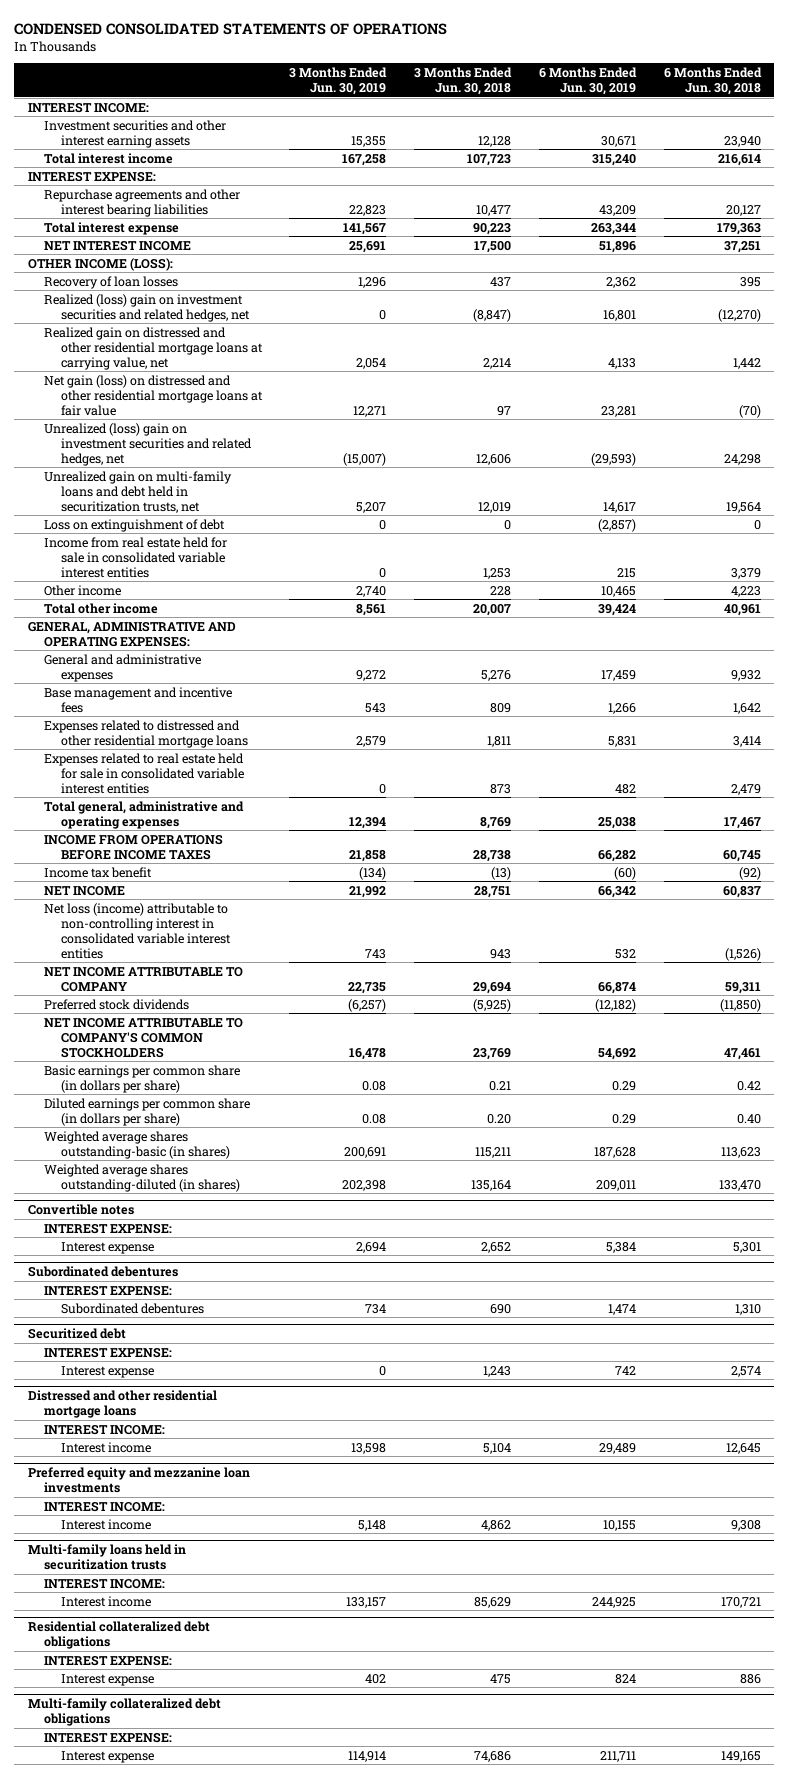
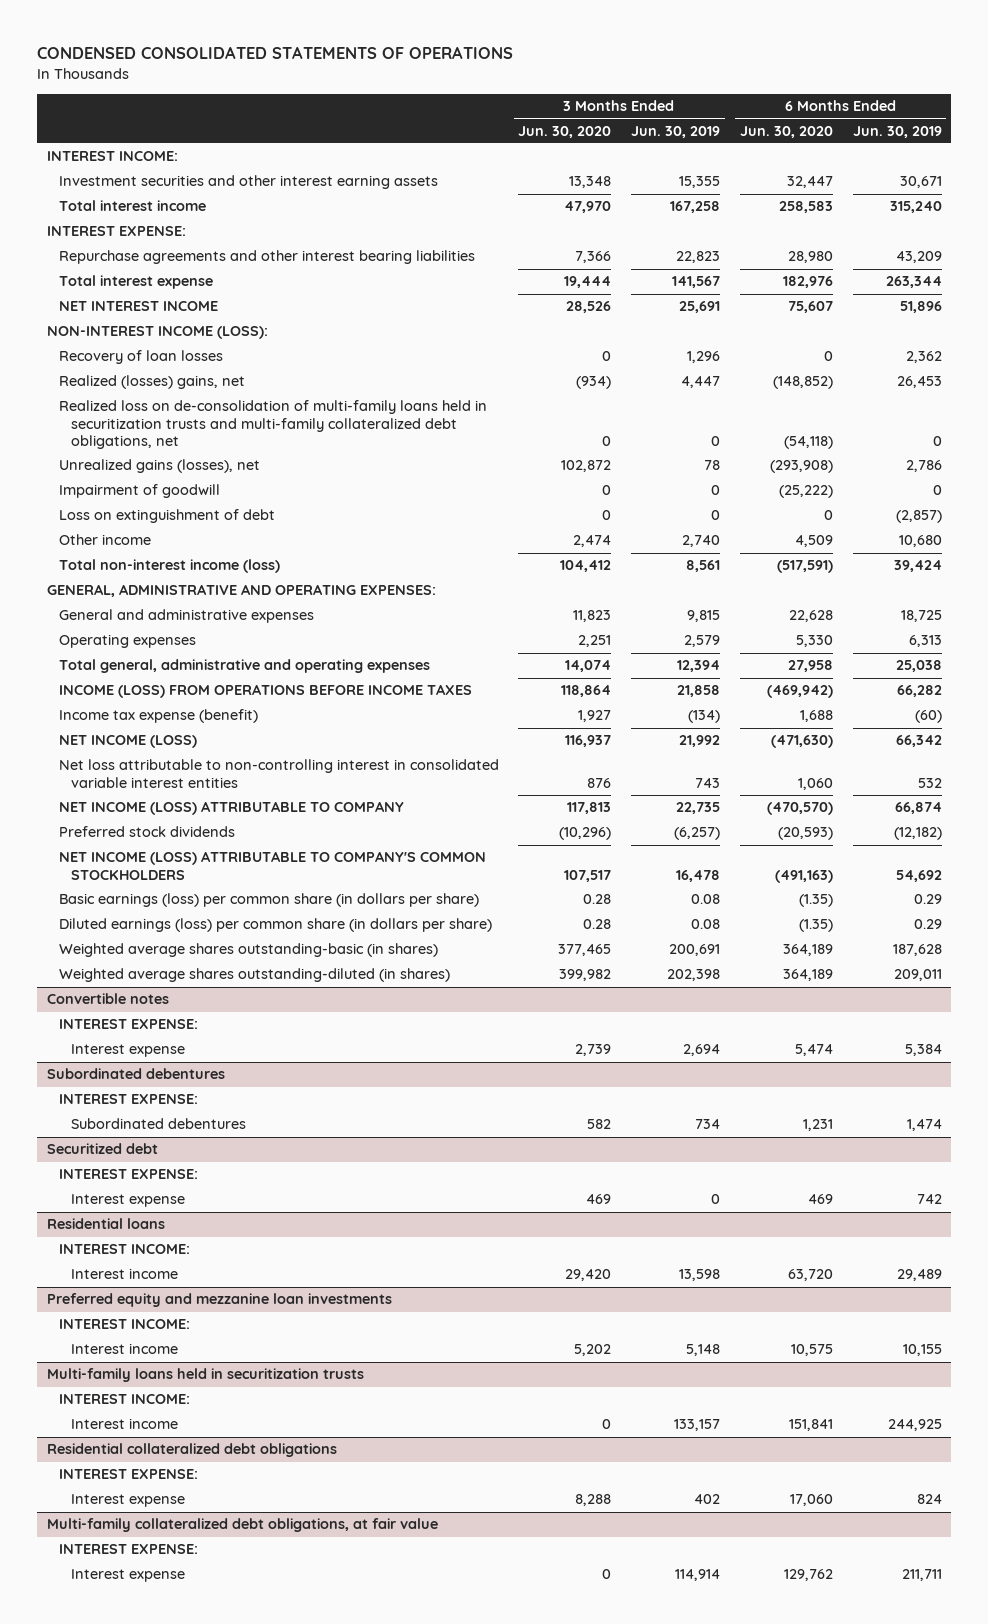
- | 3 Months Ended Jun. 30, 2019 | 3 Months Ended Jun. 30, 2018 | 6 Months Ended Jun. 30, 2019 | 6 Months Ended Jun. 30, 2018
+ | 3 Months Ended Jun. 30, 2020 | 3 Months Ended Jun. 30, 2019 | 6 Months Ended Jun. 30, 2020 | 6 Months Ended Jun. 30, 2019
- OTHER INCOME (LOSS):
+ NON-INTEREST INCOME (LOSS):
- Realized (loss) gain on investment securities and related hedges, net | 0 | (8,847) | 16,801 | (12,270)
- Realized gain on distressed and other residential mortgage loans at carrying value, net | 2,054 | 2,214 | 4,133 | 1,442
- Net gain (loss) on distressed and other residential mortgage loans at fair value | 12,271 | 97 | 23,281 | (70)
- Unrealized (loss) gain on investment securities and related hedges, net | (15,007) | 12,606 | (29,593) | 24,298
- Unrealized gain on multi-family loans and debt held in securitization trusts, net | 5,207 | 12,019 | 14,617 | 19,564
+ Realized (losses) gains, net | (934) | 4,447 | (148,852) | 26,453
+ Realized loss on de-consolidation of multi-family loans held in securitization trusts and multi-family collateralized debt obligations, net | 0 | 0 | (54,118) | 0
+ Unrealized gains (losses), net | 102,872 | 78 | (293,908) | 2,786
+ Impairment of goodwill | 0 | 0 | (25,222) | 0
- Income from real estate held for sale in consolidated variable interest entities | 0 | 1,253 | 215 | 3,379
- Other income | 2,740 | 228 | 10,465 | 4,223
- Total other income | 8,561 | 20,007 | 39,424 | 40,961
+ Other income | 2,474 | 2,740 | 4,509 | 10,680
+ Total non-interest income (loss) | 104,412 | 8,561 | (517,591) | 39,424
- General and administrative expenses | 9,272 | 5,276 | 17,459 | 9,932
- Base management and incentive fees | 543 | 809 | 1,266 | 1,642
- Expenses related to distressed and other residential mortgage loans | 2,579 | 1,811 | 5,831 | 3,414
- Expenses related to real estate held for sale in consolidated variable interest entities | 0 | 873 | 482 | 2,479
+ General and administrative expenses | 11,823 | 9,815 | 22,628 | 18,725
+ Operating expenses | 2,251 | 2,579 | 5,330 | 6,313
- INCOME FROM OPERATIONS BEFORE INCOME TAXES | 21,858 | 28,738 | 66,282 | 60,745
- Income tax benefit | (134) | (13) | (60) | (92)
- NET INCOME | 21,992 | 28,751 | 66,342 | 60,837
- Net loss (income) attributable to non-controlling interest in consolidated variable interest entities | 743 | 943 | 532 | (1,526)
- NET INCOME ATTRIBUTABLE TO COMPANY | 22,735 | 29,694 | 66,874 | 59,311
+ INCOME (LOSS) FROM OPERATIONS BEFORE INCOME TAXES | 118,864 | 21,858 | (469,942) | 66,282
+ Income tax expense (benefit) | 1,927 | (134) | 1,688 | (60)
+ NET INCOME (LOSS) | 116,937 | 21,992 | (471,630) | 66,342
+ Net loss attributable to non-controlling interest in consolidated variable interest entities | 876 | 743 | 1,060 | 532
+ NET INCOME (LOSS) ATTRIBUTABLE TO COMPANY | 117,813 | 22,735 | (470,570) | 66,874
- NET INCOME ATTRIBUTABLE TO COMPANY'S COMMON STOCKHOLDERS | 16,478 | 23,769 | 54,692 | 47,461
- Basic earnings per common share (in dollars per share) | 0.08 | 0.21 | 0.29 | 0.42
- Diluted earnings per common share (in dollars per share) | 0.08 | 0.20 | 0.29 | 0.40
+ NET INCOME (LOSS) ATTRIBUTABLE TO COMPANY'S COMMON STOCKHOLDERS | 107,517 | 16,478 | (491,163) | 54,692
+ Basic earnings (loss) per common share (in dollars per share) | 0.28 | 0.08 | (1.35) | 0.29
+ Diluted earnings (loss) per common share (in dollars per share) | 0.28 | 0.08 | (1.35) | 0.29
- Distressed and other residential mortgage loans
+ Residential loans
- Multi-family collateralized debt obligations
+ Multi-family collateralized debt obligations, at fair value

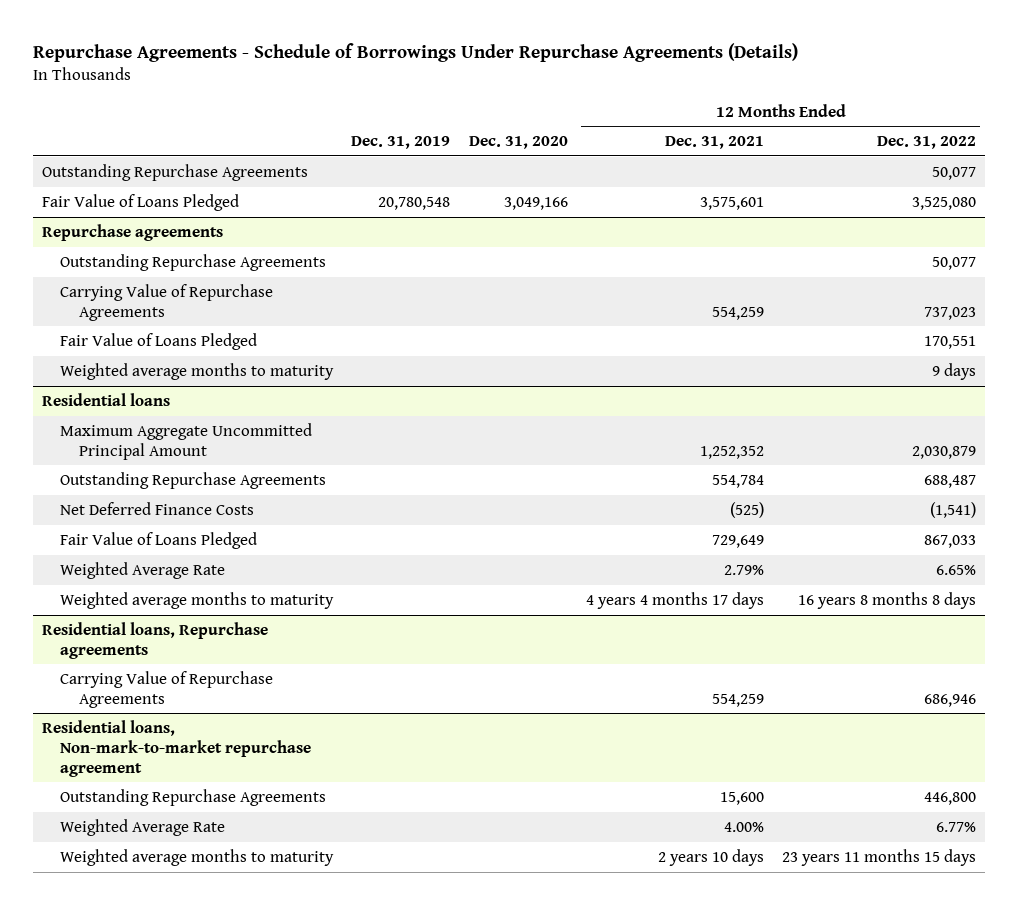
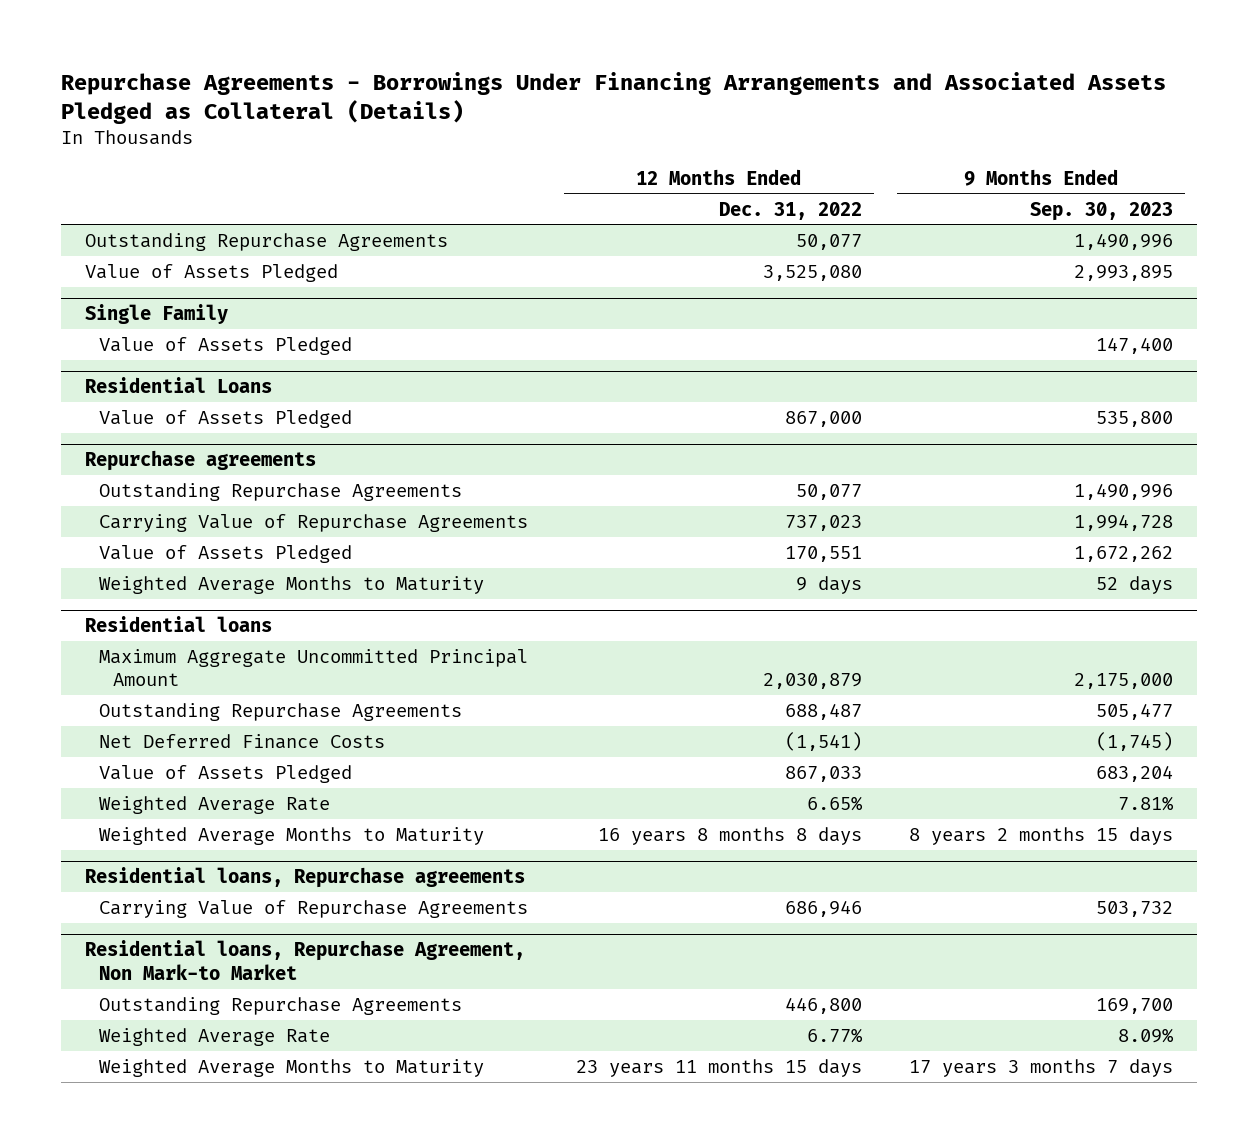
- Repurchase Agreements - Schedule of Borrowings Under Repurchase Agreements (Details)
+ Repurchase Agreements - Borrowings Under Financing Arrangements and Associated Assets Pledged as Collateral (Details)
- | Dec. 31, 2019 | Dec. 31, 2020 | 12 Months Ended Dec. 31, 2021 | 12 Months Ended Dec. 31, 2022
+ | 12 Months Ended Dec. 31, 2022 | 9 Months Ended Sep. 30, 2023
- Fair Value of Loans Pledged | 20,780,548 | 3,049,166 | 3,575,601 | 3,525,080
+ Value of Assets Pledged | 3,525,080 | 2,993,895
+ Single Family
+ Value of Assets Pledged | | 147,400
+ Residential Loans
+ Value of Assets Pledged | 867,000 | 535,800
@ Repurchase agreements
- Fair Value of Loans Pledged | | | | 170,551
- Weighted average months to maturity | | | | 9 days
+ Value of Assets Pledged | 170,551 | 1,672,262
+ Weighted Average Months to Maturity | 9 days | 52 days
@ Residential loans
- Fair Value of Loans Pledged | | | 729,649 | 867,033
+ Value of Assets Pledged | 867,033 | 683,204
- Weighted average months to maturity | | | 4 years 4 months 17 days | 16 years 8 months 8 days
+ Weighted Average Months to Maturity | 16 years 8 months 8 days | 8 years 2 months 15 days
- Residential loans, Non-mark-to-market repurchase agreement
+ Residential loans, Repurchase Agreement, Non Mark-to Market
- Weighted average months to maturity | | | 2 years 10 days | 23 years 11 months 15 days
+ Weighted Average Months to Maturity | 23 years 11 months 15 days | 17 years 3 months 7 days

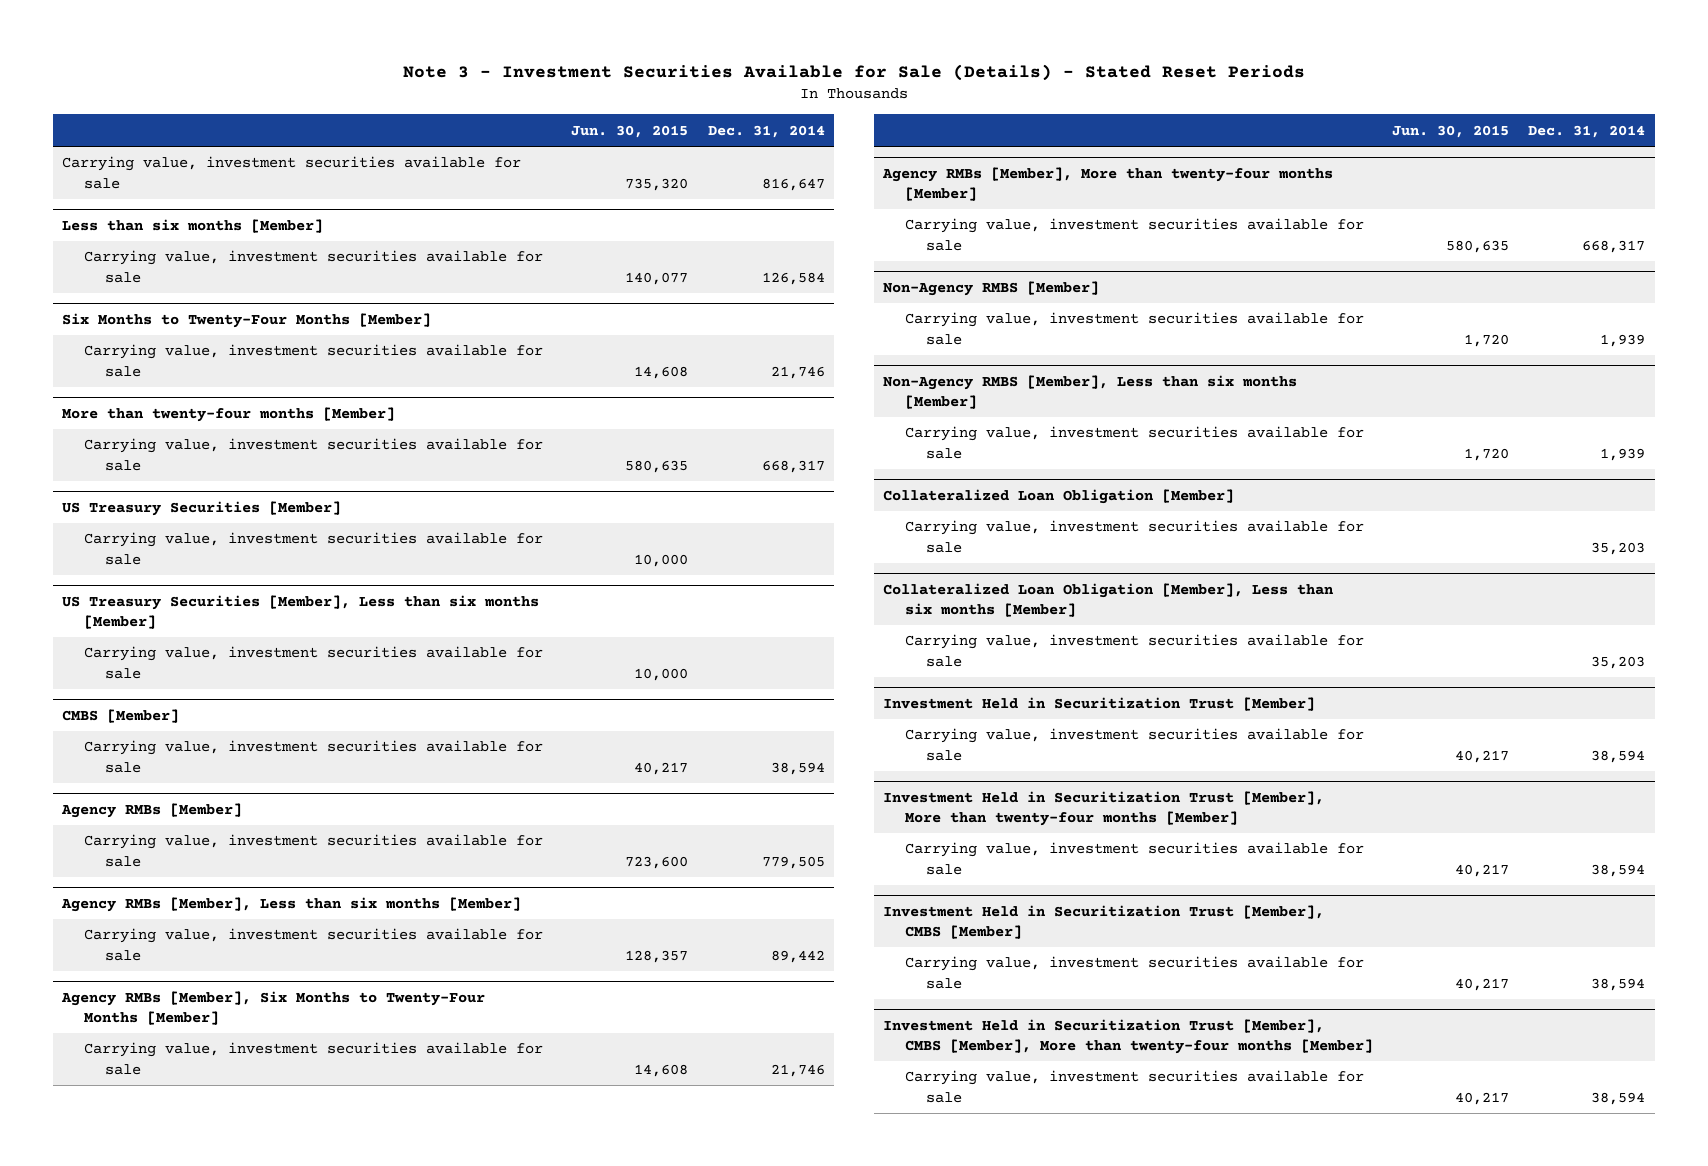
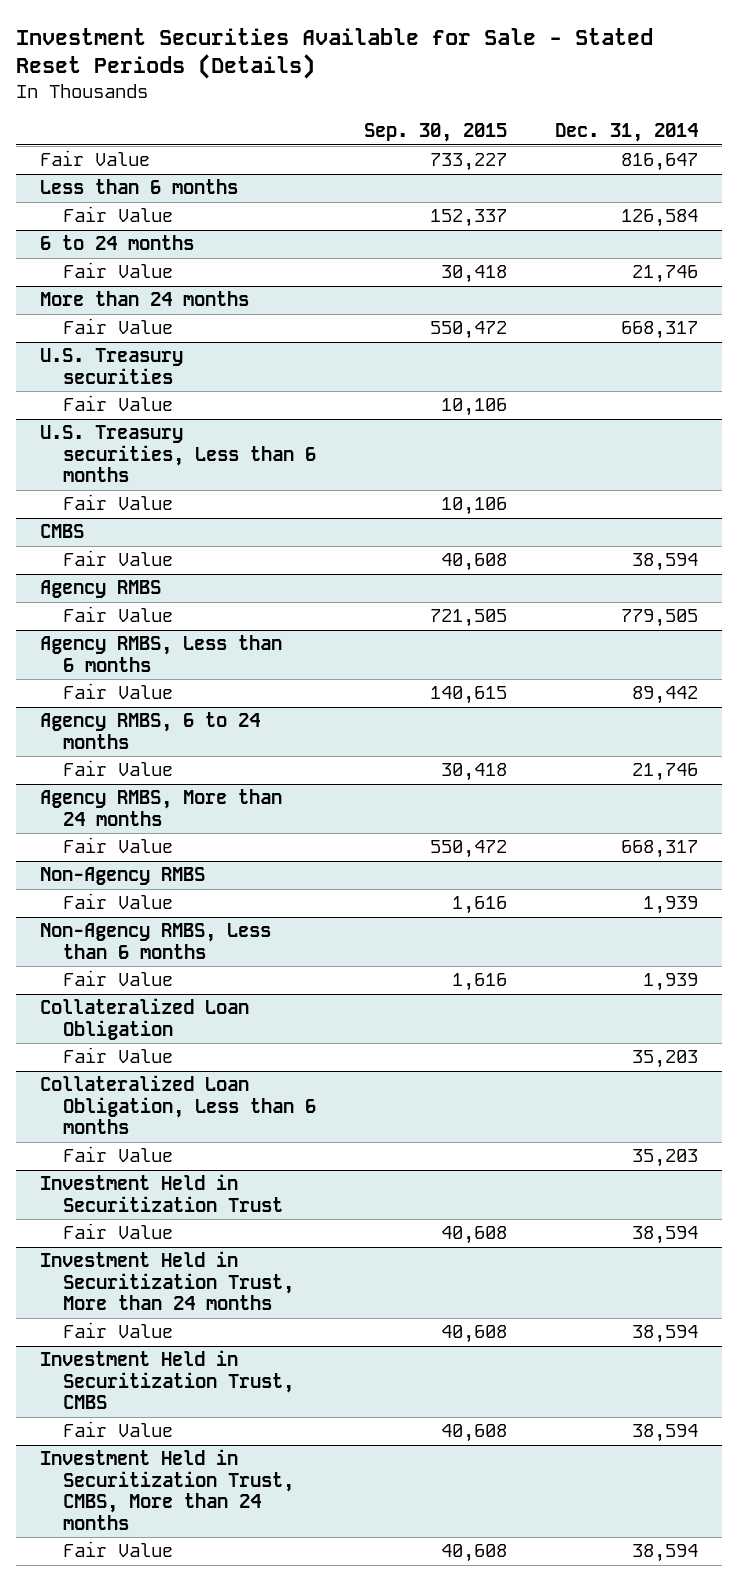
- Note 3 - Investment Securities Available for Sale (Details) - Stated Reset Periods
+ Investment Securities Available for Sale - Stated Reset Periods (Details)
- | Jun. 30, 2015 | Dec. 31, 2014
+ | Sep. 30, 2015 | Dec. 31, 2014
- Carrying value, investment securities available for sale | 735,320 | 816,647
- Less than six months [Member]
- Carrying value, investment securities available for sale | 140,077 | 126,584
- Six Months to Twenty-Four Months [Member]
- Carrying value, investment securities available for sale | 14,608 | 21,746
- More than twenty-four months [Member]
- Carrying value, investment securities available for sale | 580,635 | 668,317
- US Treasury Securities [Member]
- Carrying value, investment securities available for sale | 10,000 |
- US Treasury Securities [Member], Less than six months [Member]
- Carrying value, investment securities available for sale | 10,000 |
- CMBS [Member]
- Carrying value, investment securities available for sale | 40,217 | 38,594
- Agency RMBs [Member]
- Carrying value, investment securities available for sale | 723,600 | 779,505
- Agency RMBs [Member], Less than six months [Member]
- Carrying value, investment securities available for sale | 128,357 | 89,442
- Agency RMBs [Member], Six Months to Twenty-Four Months [Member]
- Carrying value, investment securities available for sale | 14,608 | 21,746
- Agency RMBs [Member], More than twenty-four months [Member]
- Carrying value, investment securities available for sale | 580,635 | 668,317
- Non-Agency RMBS [Member]
- Carrying value, investment securities available for sale | 1,720 | 1,939
- Non-Agency RMBS [Member], Less than six months [Member]
- Carrying value, investment securities available for sale | 1,720 | 1,939
- Collateralized Loan Obligation [Member]
- Carrying value, investment securities available for sale | | 35,203
- Collateralized Loan Obligation [Member], Less than six months [Member]
- Carrying value, investment securities available for sale | | 35,203
- Investment Held in Securitization Trust [Member]
- Carrying value, investment securities available for sale | 40,217 | 38,594
- Investment Held in Securitization Trust [Member], More than twenty-four months [Member]
- Carrying value, investment securities available for sale | 40,217 | 38,594
- Investment Held in Securitization Trust [Member], CMBS [Member]
- Carrying value, investment securities available for sale | 40,217 | 38,594
- Investment Held in Securitization Trust [Member], CMBS [Member], More than twenty-four months [Member]
- Carrying value, investment securities available for sale | 40,217 | 38,594
+ Fair Value | 733,227 | 816,647
+ Less than 6 months
+ Fair Value | 152,337 | 126,584
+ 6 to 24 months
+ Fair Value | 30,418 | 21,746
+ More than 24 months
+ Fair Value | 550,472 | 668,317
+ U.S. Treasury securities
+ Fair Value | 10,106 |
+ U.S. Treasury securities, Less than 6 months
+ Fair Value | 10,106 |
+ CMBS
+ Fair Value | 40,608 | 38,594
+ Agency RMBS
+ Fair Value | 721,505 | 779,505
+ Agency RMBS, Less than 6 months
+ Fair Value | 140,615 | 89,442
+ Agency RMBS, 6 to 24 months
+ Fair Value | 30,418 | 21,746
+ Agency RMBS, More than 24 months
+ Fair Value | 550,472 | 668,317
+ Non-Agency RMBS
+ Fair Value | 1,616 | 1,939
+ Non-Agency RMBS, Less than 6 months
+ Fair Value | 1,616 | 1,939
+ Collateralized Loan Obligation
+ Fair Value | | 35,203
+ Collateralized Loan Obligation, Less than 6 months
+ Fair Value | | 35,203
+ Investment Held in Securitization Trust
+ Fair Value | 40,608 | 38,594
+ Investment Held in Securitization Trust, More than 24 months
+ Fair Value | 40,608 | 38,594
+ Investment Held in Securitization Trust, CMBS
+ Fair Value | 40,608 | 38,594
+ Investment Held in Securitization Trust, CMBS, More than 24 months
+ Fair Value | 40,608 | 38,594

